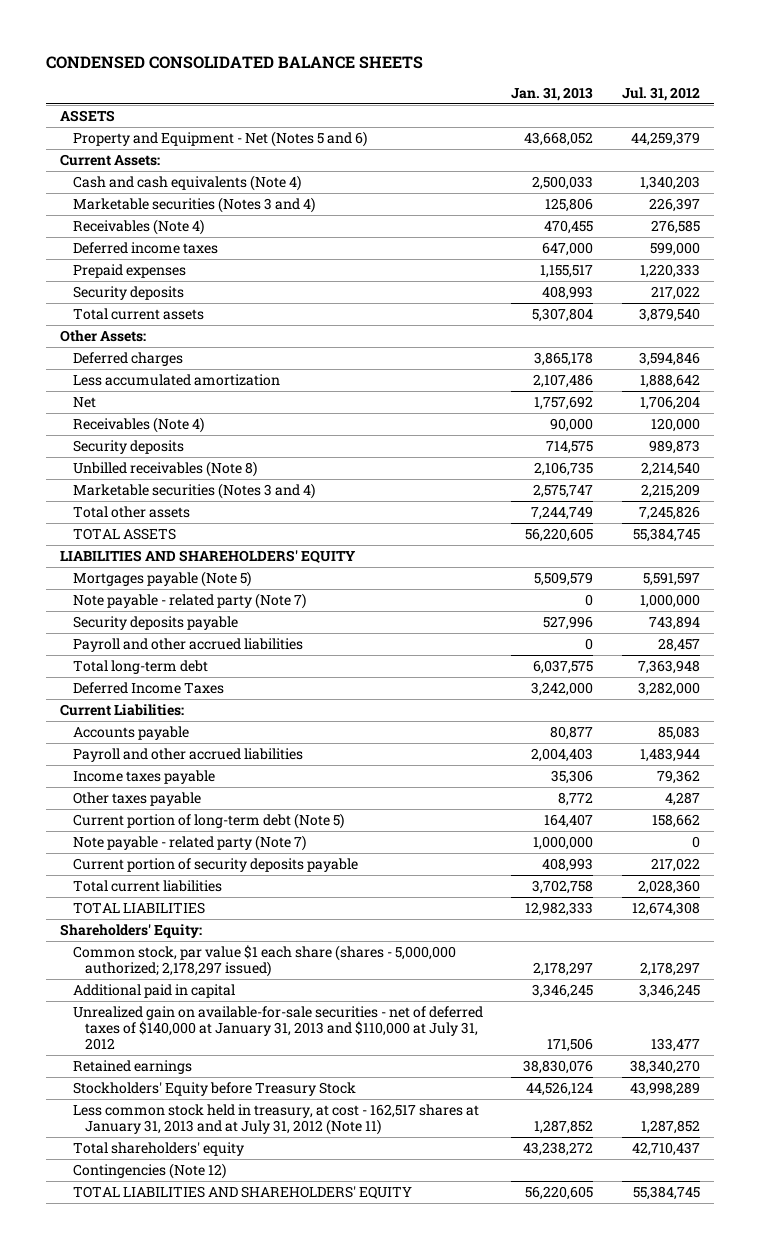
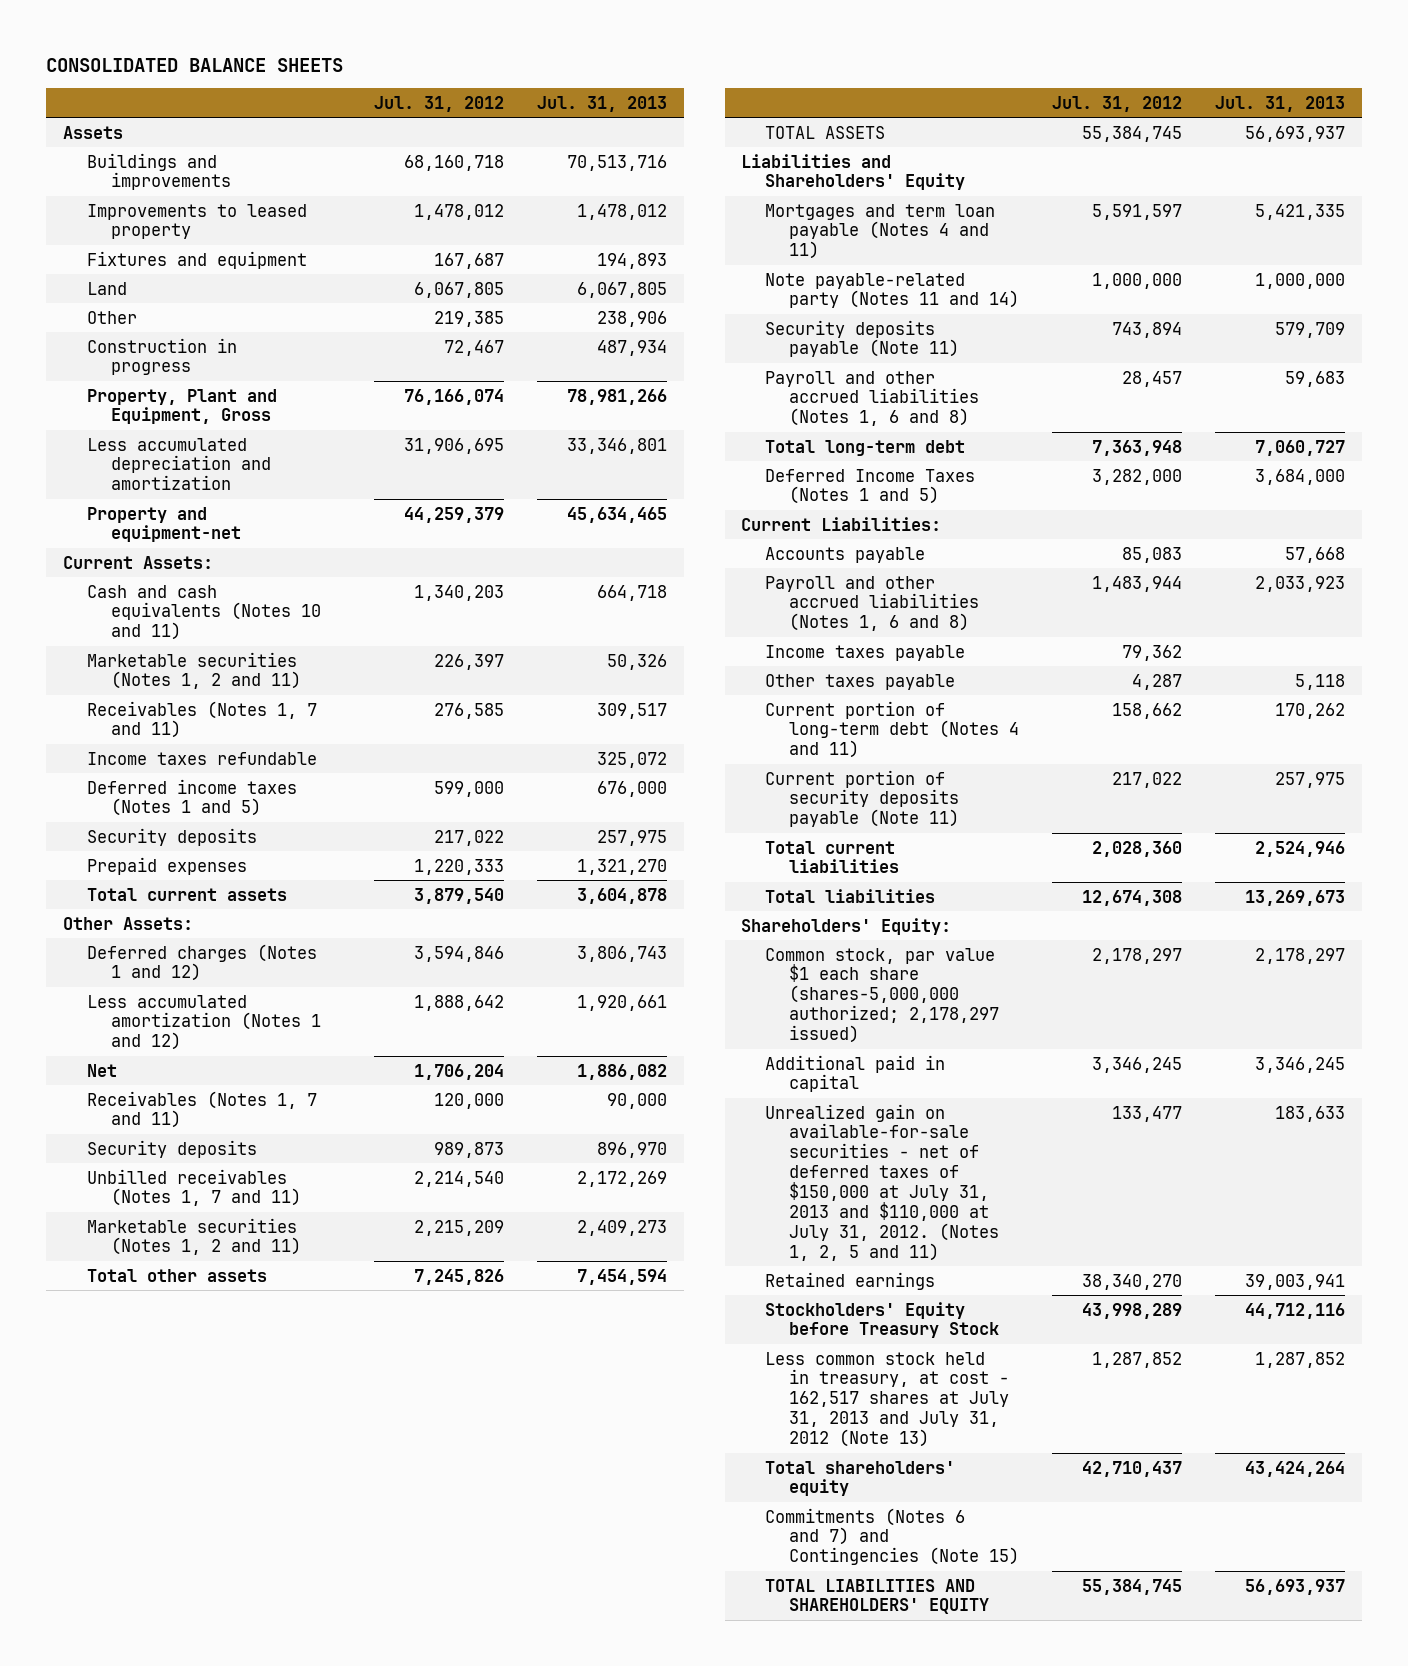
- CONDENSED CONSOLIDATED BALANCE SHEETS
+ CONSOLIDATED BALANCE SHEETS
- | Jan. 31, 2013 | Jul. 31, 2012
+ | Jul. 31, 2012 | Jul. 31, 2013
- ASSETS
- Property and Equipment - Net (Notes 5 and 6) | 43,668,052 | 44,259,379
+ Assets
+ Buildings and improvements | 68,160,718 | 70,513,716
+ Improvements to leased property | 1,478,012 | 1,478,012
+ Fixtures and equipment | 167,687 | 194,893
+ Land | 6,067,805 | 6,067,805
+ Other | 219,385 | 238,906
+ Construction in progress | 72,467 | 487,934
+ Property, Plant and Equipment, Gross | 76,166,074 | 78,981,266
+ Less accumulated depreciation and amortization | 31,906,695 | 33,346,801
+ Property and equipment-net | 44,259,379 | 45,634,465
- Cash and cash equivalents (Note 4) | 2,500,033 | 1,340,203
- Marketable securities (Notes 3 and 4) | 125,806 | 226,397
- Receivables (Note 4) | 470,455 | 276,585
- Deferred income taxes | 647,000 | 599,000
+ Cash and cash equivalents (Notes 10 and 11) | 1,340,203 | 664,718
+ Marketable securities (Notes 1, 2 and 11) | 226,397 | 50,326
+ Receivables (Notes 1, 7 and 11) | 276,585 | 309,517
+ Income taxes refundable | | 325,072
+ Deferred income taxes (Notes 1 and 5) | 599,000 | 676,000
moved down: Prepaid expenses | 1,220,333 | 1,321,270
- Deferred charges | 3,865,178 | 3,594,846
- Less accumulated amortization | 2,107,486 | 1,888,642
+ Deferred charges (Notes 1 and 12) | 3,594,846 | 3,806,743
+ Less accumulated amortization (Notes 1 and 12) | 1,888,642 | 1,920,661
- Receivables (Note 4) | 90,000 | 120,000
+ Receivables (Notes 1, 7 and 11) | 120,000 | 90,000
- Unbilled receivables (Note 8) | 2,106,735 | 2,214,540
- Marketable securities (Notes 3 and 4) | 2,575,747 | 2,215,209
+ Unbilled receivables (Notes 1, 7 and 11) | 2,214,540 | 2,172,269
+ Marketable securities (Notes 1, 2 and 11) | 2,215,209 | 2,409,273
- LIABILITIES AND SHAREHOLDERS' EQUITY
- Mortgages payable (Note 5) | 5,509,579 | 5,591,597
- Note payable - related party (Note 7) | 0 | 1,000,000
- Security deposits payable | 527,996 | 743,894
- Payroll and other accrued liabilities | 0 | 28,457
+ Liabilities and Shareholders' Equity
+ Mortgages and term loan payable (Notes 4 and 11) | 5,591,597 | 5,421,335
+ Note payable-related party (Notes 11 and 14) | 1,000,000 | 1,000,000
+ Security deposits payable (Note 11) | 743,894 | 579,709
+ Payroll and other accrued liabilities (Notes 1, 6 and 8) | 28,457 | 59,683
- Deferred Income Taxes | 3,242,000 | 3,282,000
+ Deferred Income Taxes (Notes 1 and 5) | 3,282,000 | 3,684,000
- Payroll and other accrued liabilities | 2,004,403 | 1,483,944
+ Payroll and other accrued liabilities (Notes 1, 6 and 8) | 1,483,944 | 2,033,923
- Current portion of long-term debt (Note 5) | 164,407 | 158,662
- Note payable - related party (Note 7) | 1,000,000 | 0
- Current portion of security deposits payable | 408,993 | 217,022
+ Current portion of long-term debt (Notes 4 and 11) | 158,662 | 170,262
+ Current portion of security deposits payable (Note 11) | 217,022 | 257,975
- TOTAL LIABILITIES | 12,982,333 | 12,674,308
+ Total liabilities | 12,674,308 | 13,269,673
- Common stock, par value $1 each share (shares - 5,000,000 authorized; 2,178,297 issued) | 2,178,297 | 2,178,297
+ Common stock, par value $1 each share (shares-5,000,000 authorized; 2,178,297 issued) | 2,178,297 | 2,178,297
- Unrealized gain on available-for-sale securities - net of deferred taxes of $140,000 at January 31, 2013 and $110,000 at July 31, 2012 | 171,506 | 133,477
+ Unrealized gain on available-for-sale securities - net of deferred taxes of $150,000 at July 31, 2013 and $110,000 at July 31, 2012. (Notes 1, 2, 5 and 11) | 133,477 | 183,633
- Less common stock held in treasury, at cost - 162,517 shares at January 31, 2013 and at July 31, 2012 (Note 11) | 1,287,852 | 1,287,852
+ Less common stock held in treasury, at cost - 162,517 shares at July 31, 2013 and July 31, 2012 (Note 13) | 1,287,852 | 1,287,852
- Contingencies (Note 12)
+ Commitments (Notes 6 and 7) and Contingencies (Note 15)

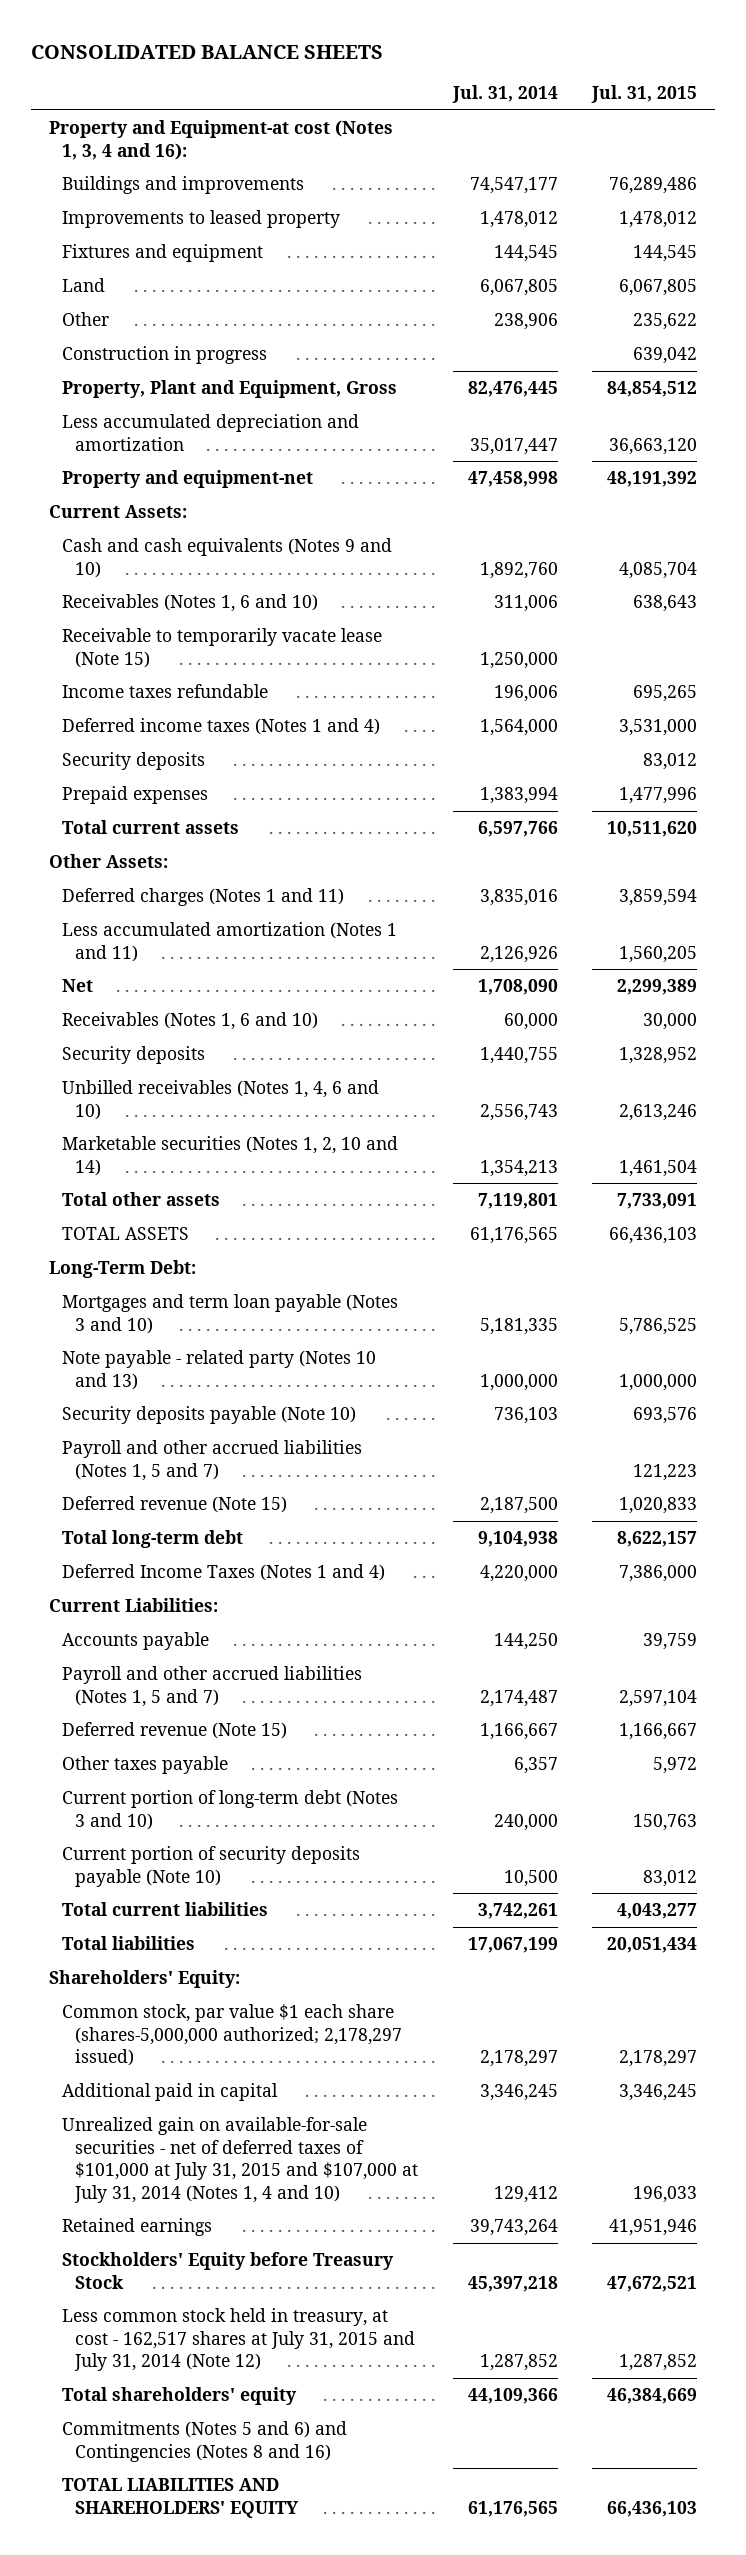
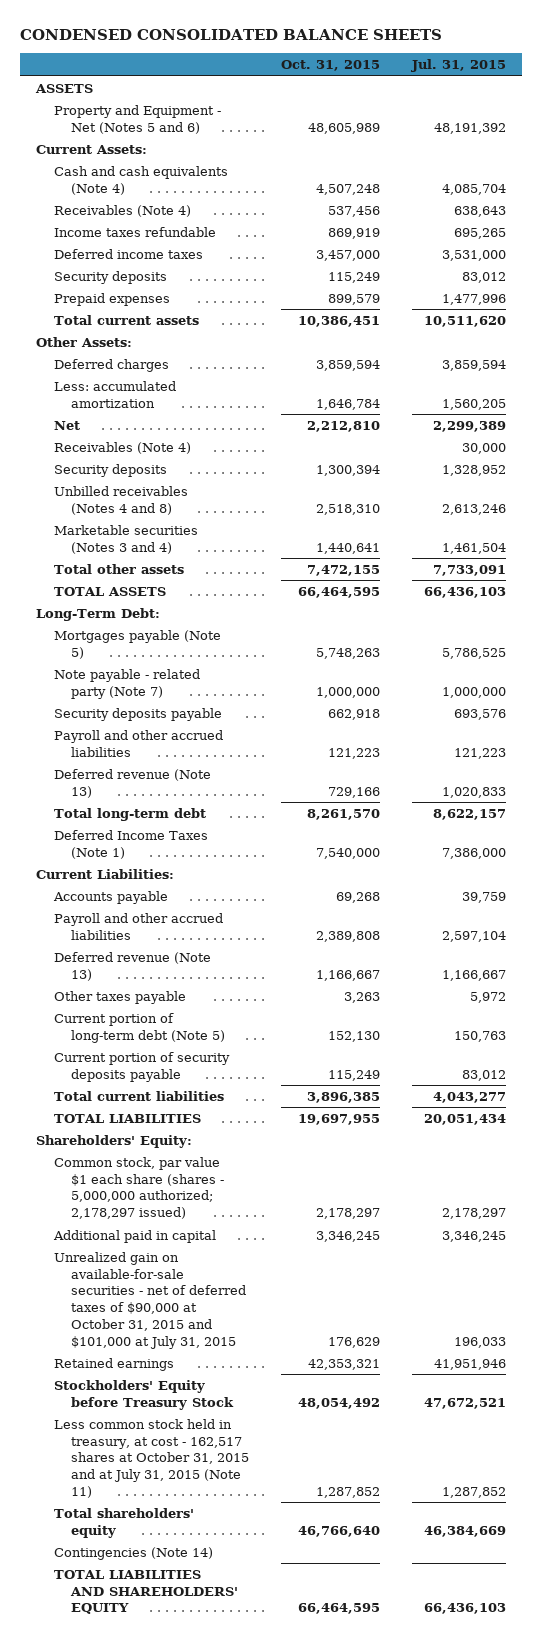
- CONSOLIDATED BALANCE SHEETS
+ CONDENSED CONSOLIDATED BALANCE SHEETS
- | Jul. 31, 2014 | Jul. 31, 2015
+ | Oct. 31, 2015 | Jul. 31, 2015
- Property and Equipment-at cost (Notes 1, 3, 4 and 16):
- Buildings and improvements | 74,547,177 | 76,289,486
- Improvements to leased property | 1,478,012 | 1,478,012
- Fixtures and equipment | 144,545 | 144,545
- Land | 6,067,805 | 6,067,805
- Other | 238,906 | 235,622
- Construction in progress | | 639,042
- Property, Plant and Equipment, Gross | 82,476,445 | 84,854,512
- Less accumulated depreciation and amortization | 35,017,447 | 36,663,120
- Property and equipment-net | 47,458,998 | 48,191,392
+ ASSETS
+ Property and Equipment - Net (Notes 5 and 6) | 48,605,989 | 48,191,392
- Cash and cash equivalents (Notes 9 and 10) | 1,892,760 | 4,085,704
- Receivables (Notes 1, 6 and 10) | 311,006 | 638,643
- Receivable to temporarily vacate lease (Note 15) | 1,250,000 |
+ Cash and cash equivalents (Note 4) | 4,507,248 | 4,085,704
+ Receivables (Note 4) | 537,456 | 638,643
- Deferred income taxes (Notes 1 and 4) | 1,564,000 | 3,531,000
+ Deferred income taxes | 3,457,000 | 3,531,000
- Deferred charges (Notes 1 and 11) | 3,835,016 | 3,859,594
- Less accumulated amortization (Notes 1 and 11) | 2,126,926 | 1,560,205
+ Deferred charges | 3,859,594 | 3,859,594
+ Less: accumulated amortization | 1,646,784 | 1,560,205
- Receivables (Notes 1, 6 and 10) | 60,000 | 30,000
+ Receivables (Note 4) | | 30,000
- Unbilled receivables (Notes 1, 4, 6 and 10) | 2,556,743 | 2,613,246
- Marketable securities (Notes 1, 2, 10 and 14) | 1,354,213 | 1,461,504
+ Unbilled receivables (Notes 4 and 8) | 2,518,310 | 2,613,246
+ Marketable securities (Notes 3 and 4) | 1,440,641 | 1,461,504
- Mortgages and term loan payable (Notes 3 and 10) | 5,181,335 | 5,786,525
- Note payable - related party (Notes 10 and 13) | 1,000,000 | 1,000,000
- Security deposits payable (Note 10) | 736,103 | 693,576
- Payroll and other accrued liabilities (Notes 1, 5 and 7) | | 121,223
- Deferred revenue (Note 15) | 2,187,500 | 1,020,833
+ Mortgages payable (Note 5) | 5,748,263 | 5,786,525
+ Note payable - related party (Note 7) | 1,000,000 | 1,000,000
+ Security deposits payable | 662,918 | 693,576
+ Payroll and other accrued liabilities | 121,223 | 121,223
+ Deferred revenue (Note 13) | 729,166 | 1,020,833
- Deferred Income Taxes (Notes 1 and 4) | 4,220,000 | 7,386,000
+ Deferred Income Taxes (Note 1) | 7,540,000 | 7,386,000
- Payroll and other accrued liabilities (Notes 1, 5 and 7) | 2,174,487 | 2,597,104
- Deferred revenue (Note 15) | 1,166,667 | 1,166,667
+ Payroll and other accrued liabilities | 2,389,808 | 2,597,104
+ Deferred revenue (Note 13) | 1,166,667 | 1,166,667
- Current portion of long-term debt (Notes 3 and 10) | 240,000 | 150,763
- Current portion of security deposits payable (Note 10) | 10,500 | 83,012
+ Current portion of long-term debt (Note 5) | 152,130 | 150,763
+ Current portion of security deposits payable | 115,249 | 83,012
- Total liabilities | 17,067,199 | 20,051,434
+ TOTAL LIABILITIES | 19,697,955 | 20,051,434
- Common stock, par value $1 each share (shares-5,000,000 authorized; 2,178,297 issued) | 2,178,297 | 2,178,297
+ Common stock, par value $1 each share (shares - 5,000,000 authorized; 2,178,297 issued) | 2,178,297 | 2,178,297
- Unrealized gain on available-for-sale securities - net of deferred taxes of $101,000 at July 31, 2015 and $107,000 at July 31, 2014 (Notes 1, 4 and 10) | 129,412 | 196,033
+ Unrealized gain on available-for-sale securities - net of deferred taxes of $90,000 at October 31, 2015 and $101,000 at July 31, 2015 | 176,629 | 196,033
- Less common stock held in treasury, at cost - 162,517 shares at July 31, 2015 and July 31, 2014 (Note 12) | 1,287,852 | 1,287,852
+ Less common stock held in treasury, at cost - 162,517 shares at October 31, 2015 and at July 31, 2015 (Note 11) | 1,287,852 | 1,287,852
- Commitments (Notes 5 and 6) and Contingencies (Notes 8 and 16)
+ Contingencies (Note 14)

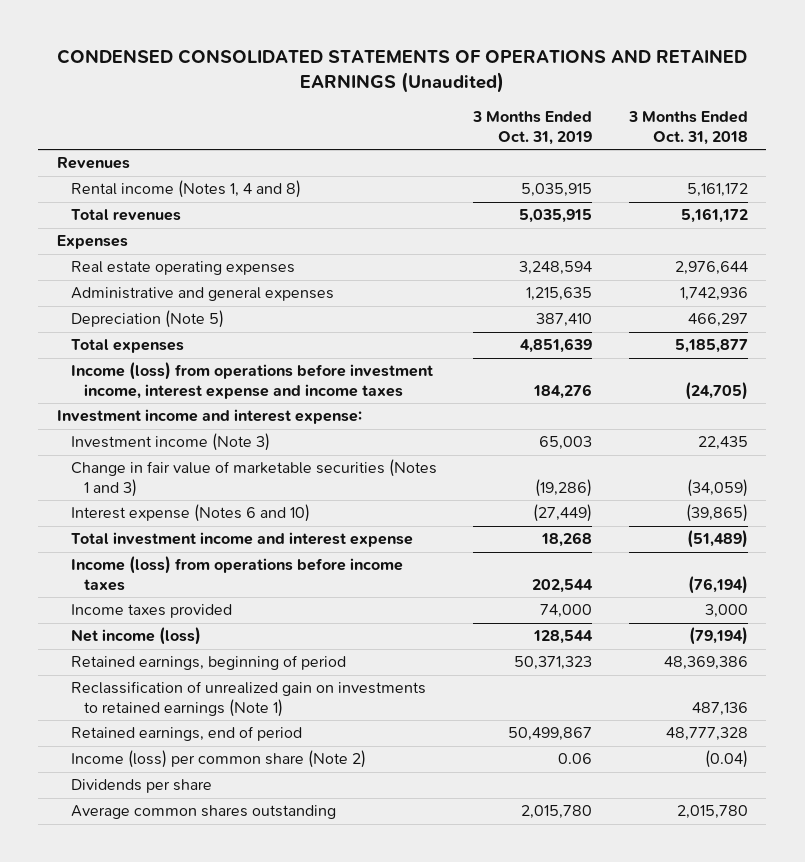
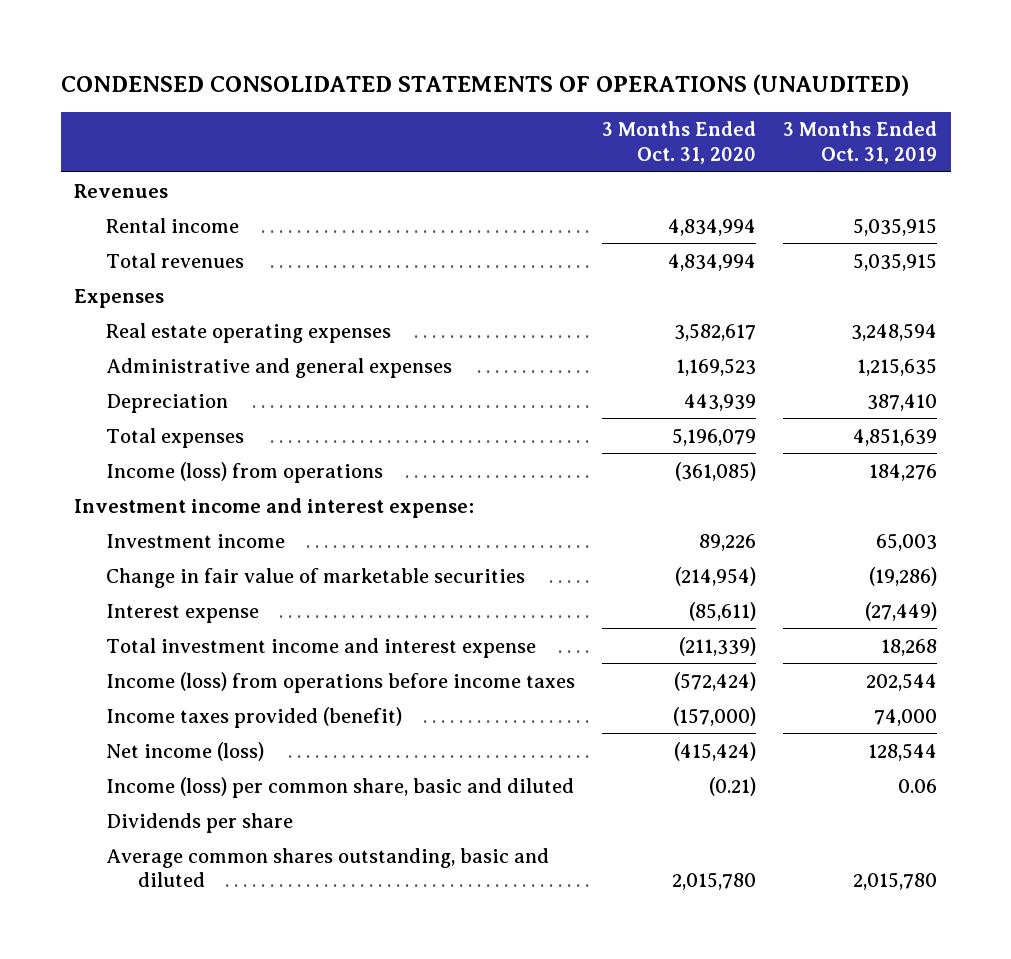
- CONDENSED CONSOLIDATED STATEMENTS OF OPERATIONS AND RETAINED EARNINGS (Unaudited)
+ CONDENSED CONSOLIDATED STATEMENTS OF OPERATIONS (UNAUDITED)
- | 3 Months Ended Oct. 31, 2019 | 3 Months Ended Oct. 31, 2018
+ | 3 Months Ended Oct. 31, 2020 | 3 Months Ended Oct. 31, 2019
- Rental income (Notes 1, 4 and 8) | 5,035,915 | 5,161,172
+ Rental income | 4,834,994 | 5,035,915
- Depreciation (Note 5) | 387,410 | 466,297
+ Depreciation | 443,939 | 387,410
- Income (loss) from operations before investment income, interest expense and income taxes | 184,276 | (24,705)
+ Income (loss) from operations | (361,085) | 184,276
- Investment income (Note 3) | 65,003 | 22,435
- Change in fair value of marketable securities (Notes 1 and 3) | (19,286) | (34,059)
- Interest expense (Notes 6 and 10) | (27,449) | (39,865)
+ Investment income | 89,226 | 65,003
+ Change in fair value of marketable securities | (214,954) | (19,286)
+ Interest expense | (85,611) | (27,449)
- Income taxes provided | 74,000 | 3,000
+ Income taxes provided (benefit) | (157,000) | 74,000
- Retained earnings, beginning of period | 50,371,323 | 48,369,386
- Reclassification of unrealized gain on investments to retained earnings (Note 1) | | 487,136
- Retained earnings, end of period | 50,499,867 | 48,777,328
- Income (loss) per common share (Note 2) | 0.06 | (0.04)
+ Income (loss) per common share, basic and diluted | (0.21) | 0.06
- Average common shares outstanding | 2,015,780 | 2,015,780
+ Average common shares outstanding, basic and diluted | 2,015,780 | 2,015,780

